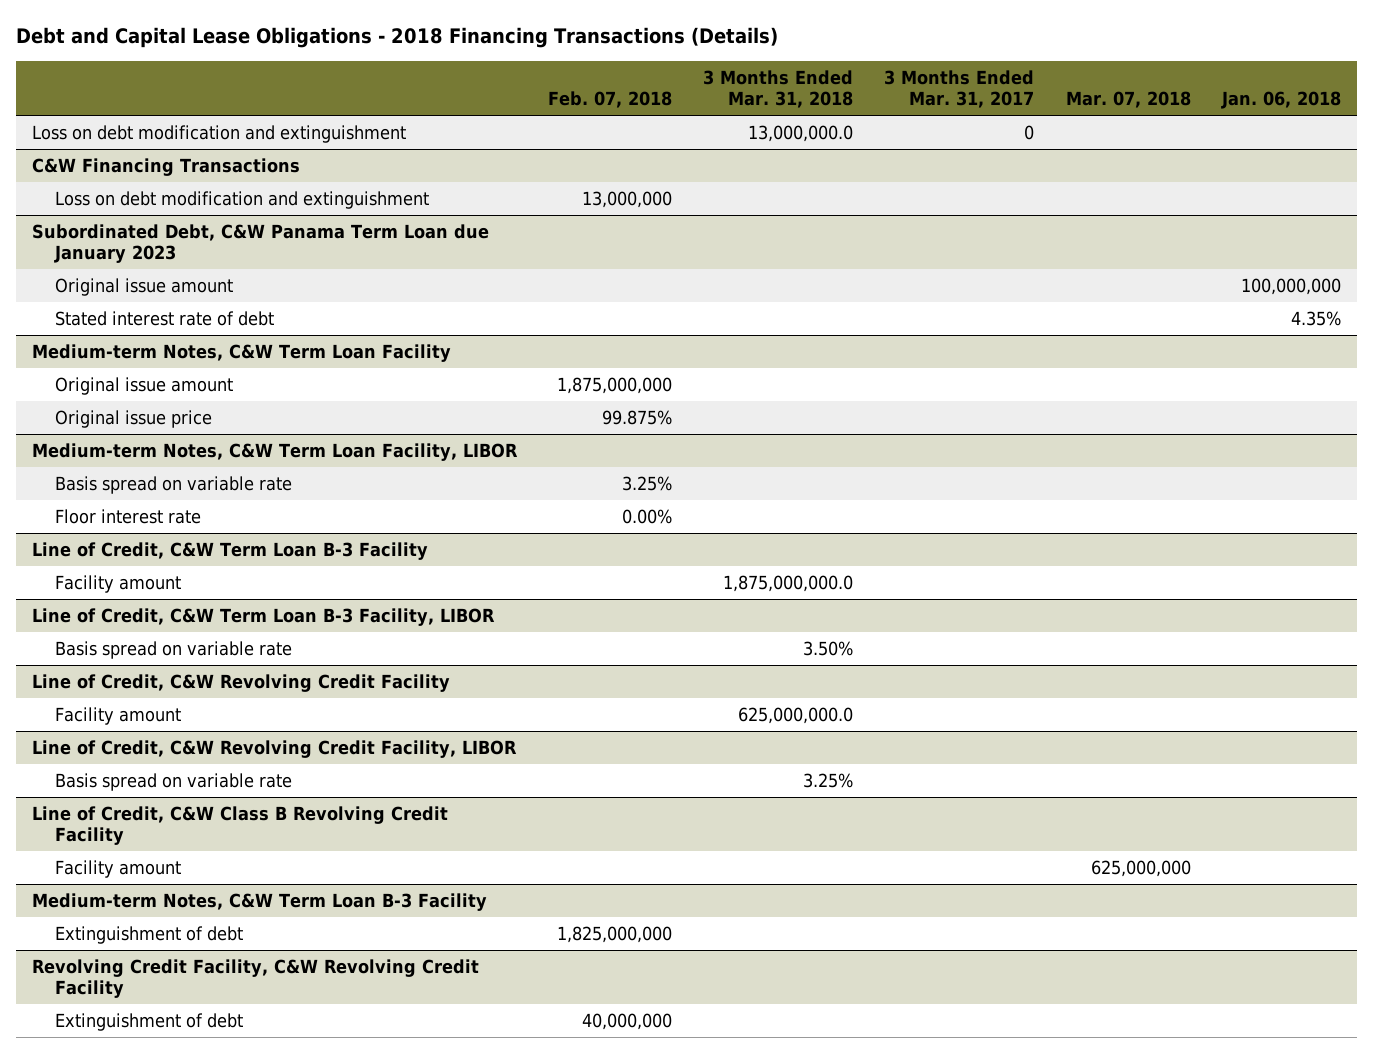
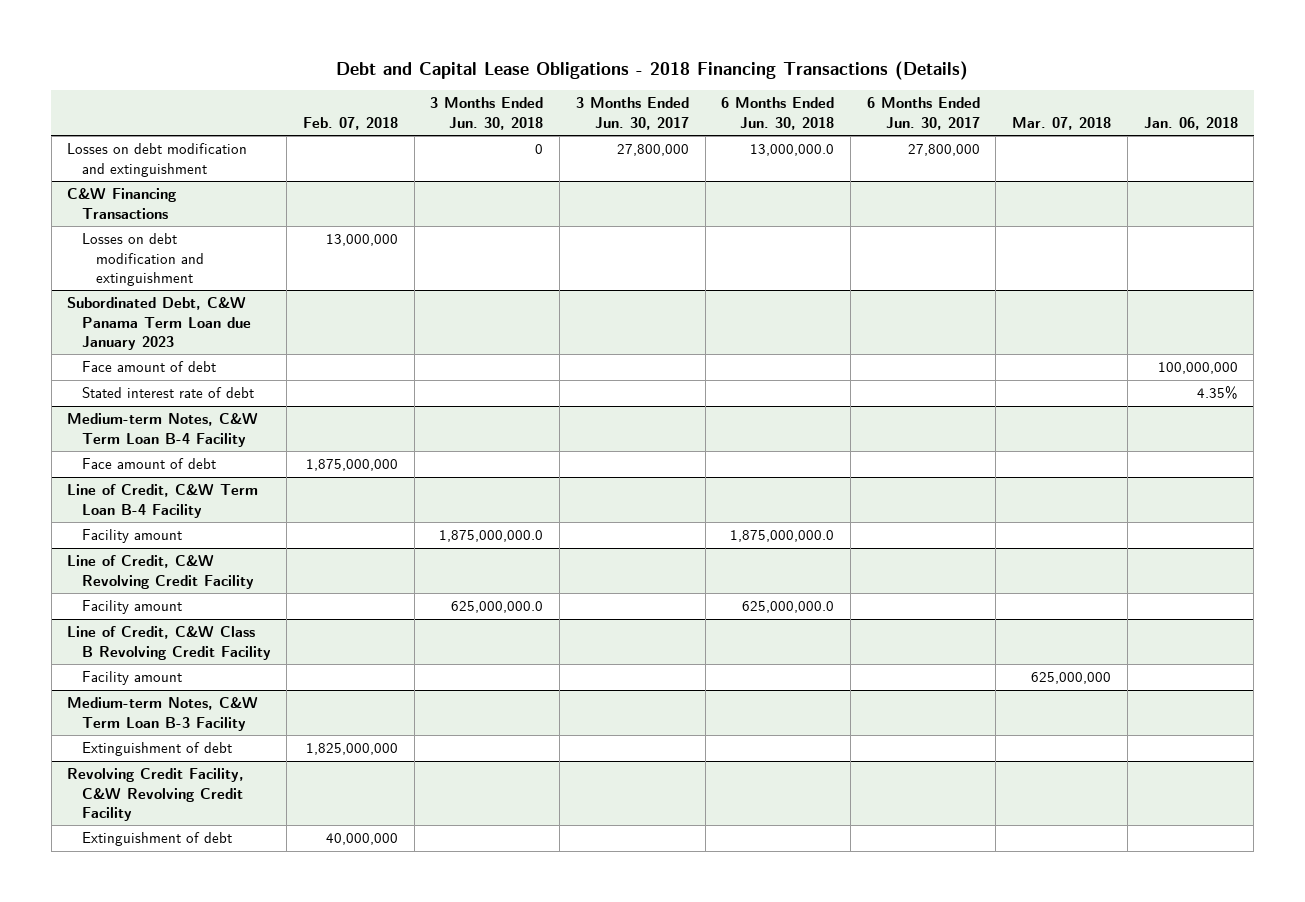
- | Feb. 07, 2018 | 3 Months Ended Mar. 31, 2018 | 3 Months Ended Mar. 31, 2017 | Mar. 07, 2018 | Jan. 06, 2018
+ | Feb. 07, 2018 | 3 Months Ended Jun. 30, 2018 | 3 Months Ended Jun. 30, 2017 | 6 Months Ended Jun. 30, 2018 | 6 Months Ended Jun. 30, 2017 | Mar. 07, 2018 | Jan. 06, 2018
- Loss on debt modification and extinguishment | | 13,000,000.0 | 0 | |
+ Losses on debt modification and extinguishment | | 0 | 27,800,000 | 13,000,000.0 | 27,800,000 | |
@ C&W Financing Transactions
- Loss on debt modification and extinguishment | 13,000,000 | | | |
+ Losses on debt modification and extinguishment | 13,000,000 | | | | | |
@ Subordinated Debt, C&W Panama Term Loan due January 2023
- Original issue amount | | | | | 100,000,000
+ Face amount of debt | | | | | | | 100,000,000
- Medium-term Notes, C&W Term Loan Facility
- Original issue amount | 1,875,000,000 | | | |
- Original issue price | 99.875% | | | |
- Medium-term Notes, C&W Term Loan Facility, LIBOR
- Basis spread on variable rate | 3.25% | | | |
- Floor interest rate | 0.00% | | | |
- Line of Credit, C&W Term Loan B-3 Facility
+ Medium-term Notes, C&W Term Loan B-4 Facility
+ Face amount of debt | 1,875,000,000 | | | | | |
+ Line of Credit, C&W Term Loan B-4 Facility
- Line of Credit, C&W Term Loan B-3 Facility, LIBOR
- Basis spread on variable rate | | 3.50% | | |
- Line of Credit, C&W Revolving Credit Facility, LIBOR
- Basis spread on variable rate | | 3.25% | | |

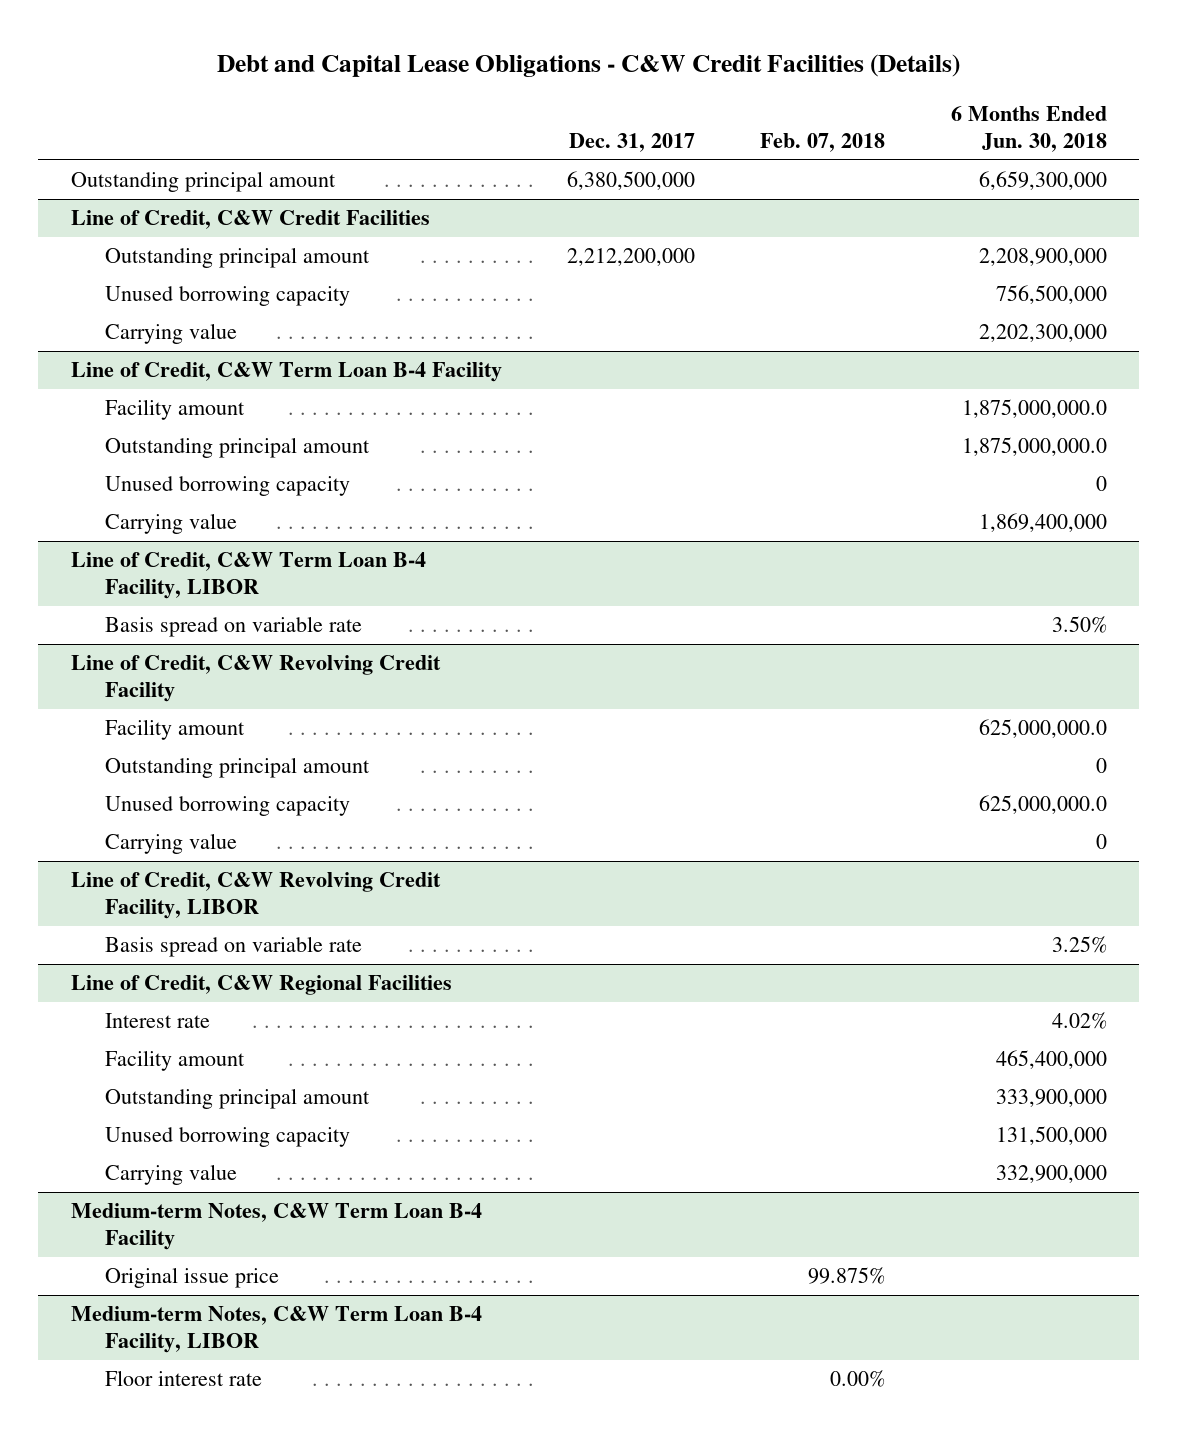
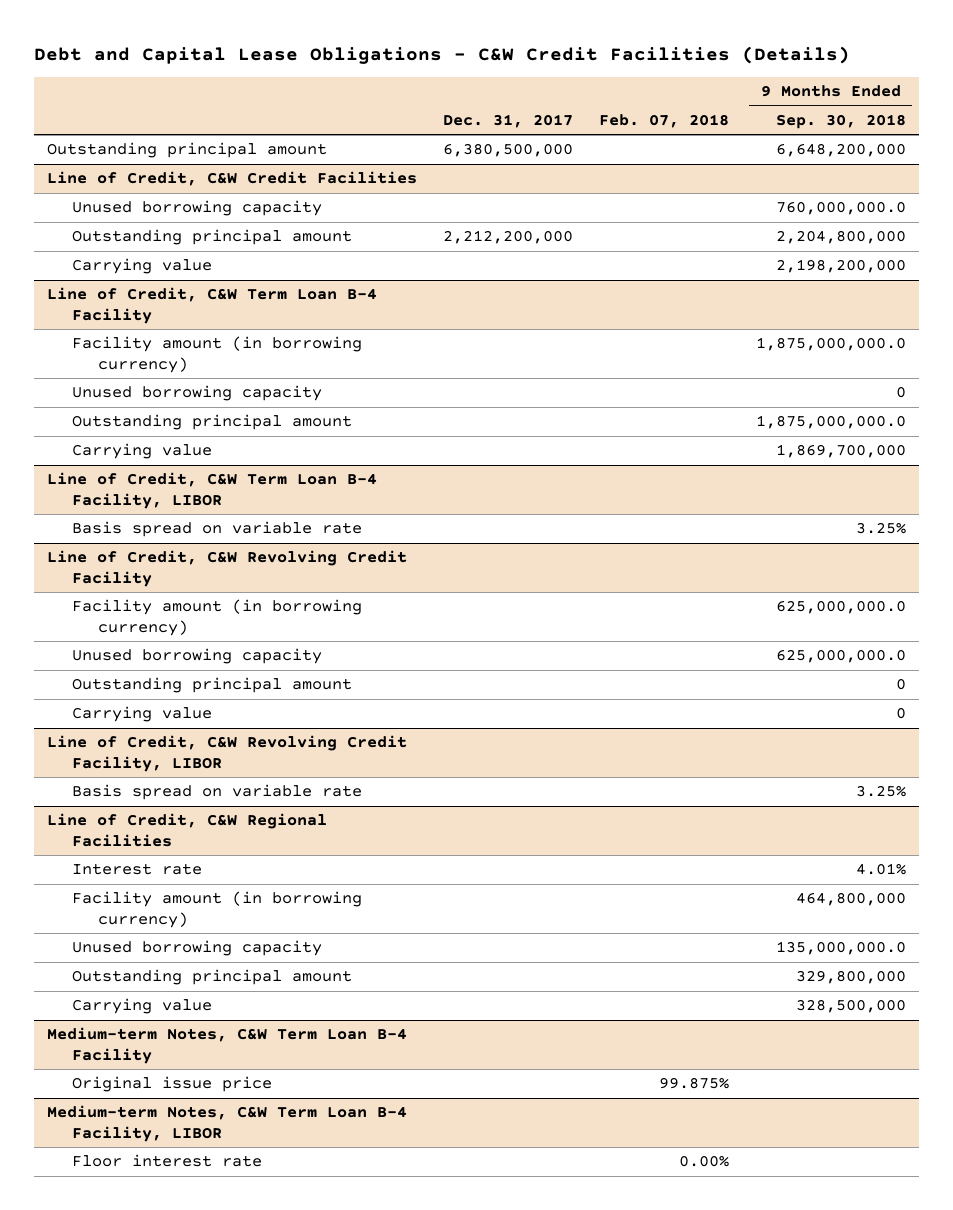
- | Dec. 31, 2017 | Feb. 07, 2018 | 6 Months Ended Jun. 30, 2018
+ | Dec. 31, 2017 | Feb. 07, 2018 | 9 Months Ended Sep. 30, 2018
@ Line of Credit, C&W Credit Facilities
moved down: Outstanding principal amount | 2,212,200,000 | | 2,204,800,000
@ Line of Credit, C&W Term Loan B-4 Facility
- Facility amount | | | 1,875,000,000.0
+ Facility amount (in borrowing currency) | | | 1,875,000,000.0
moved down: Outstanding principal amount | | | 1,875,000,000.0
@ Line of Credit, C&W Revolving Credit Facility
- Facility amount | | | 625,000,000.0
+ Facility amount (in borrowing currency) | | | 625,000,000.0
moved down: Outstanding principal amount | | | 0
@ Line of Credit, C&W Regional Facilities
- Facility amount | | | 465,400,000
+ Facility amount (in borrowing currency) | | | 464,800,000
moved down: Outstanding principal amount | | | 329,800,000

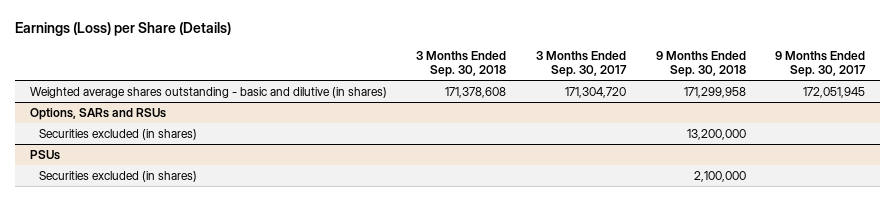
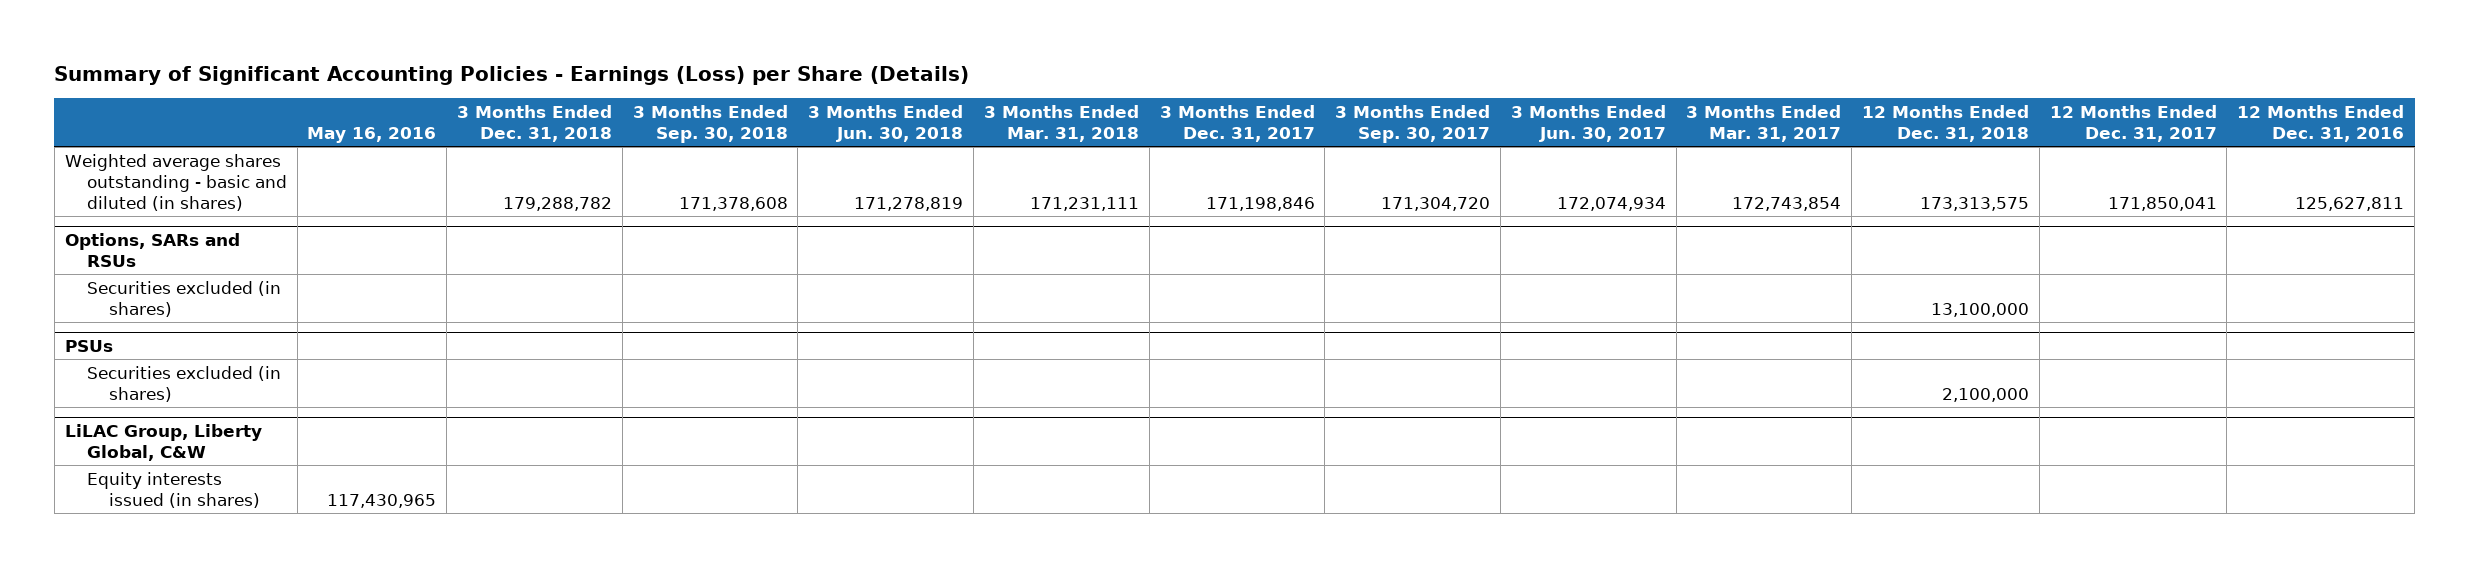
- Earnings (Loss) per Share (Details)
+ Summary of Significant Accounting Policies - Earnings (Loss) per Share (Details)
- | 3 Months Ended Sep. 30, 2018 | 3 Months Ended Sep. 30, 2017 | 9 Months Ended Sep. 30, 2018 | 9 Months Ended Sep. 30, 2017
+ | May 16, 2016 | 3 Months Ended Dec. 31, 2018 | 3 Months Ended Sep. 30, 2018 | 3 Months Ended Jun. 30, 2018 | 3 Months Ended Mar. 31, 2018 | 3 Months Ended Dec. 31, 2017 | 3 Months Ended Sep. 30, 2017 | 3 Months Ended Jun. 30, 2017 | 3 Months Ended Mar. 31, 2017 | 12 Months Ended Dec. 31, 2018 | 12 Months Ended Dec. 31, 2017 | 12 Months Ended Dec. 31, 2016
- Weighted average shares outstanding - basic and dilutive (in shares) | 171,378,608 | 171,304,720 | 171,299,958 | 172,051,945
+ Weighted average shares outstanding - basic and diluted (in shares) | | 179,288,782 | 171,378,608 | 171,278,819 | 171,231,111 | 171,198,846 | 171,304,720 | 172,074,934 | 172,743,854 | 173,313,575 | 171,850,041 | 125,627,811
+ LiLAC Group, Liberty Global, C&W
+ Equity interests issued (in shares) | 117,430,965 | | | | | | | | | | |

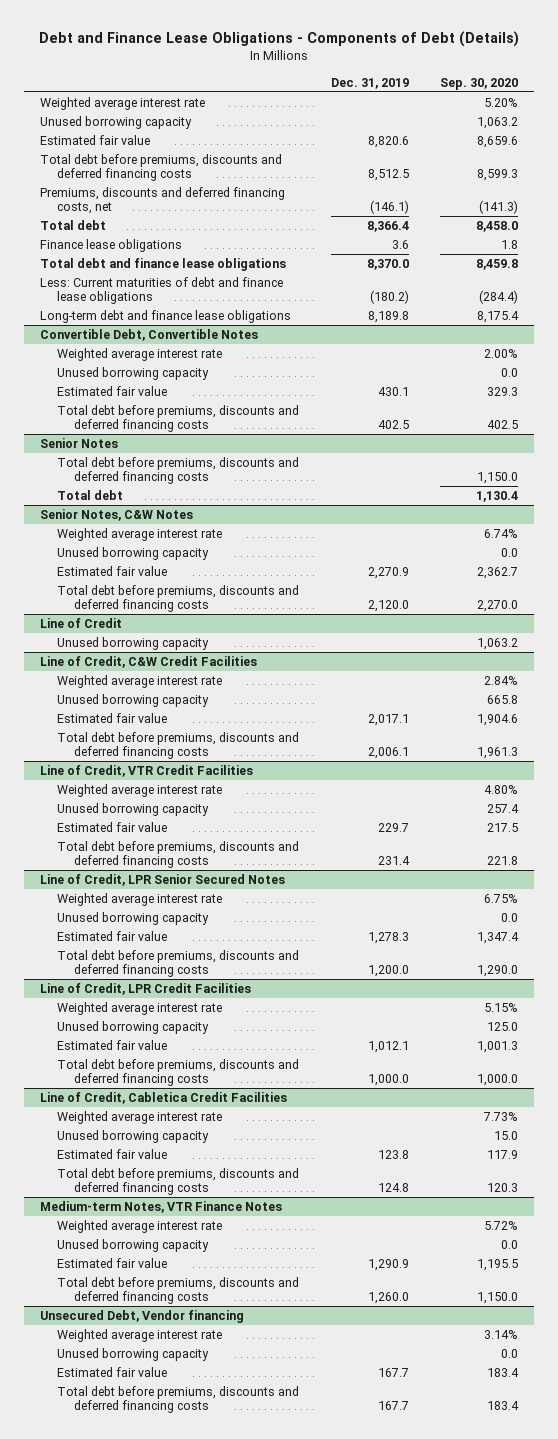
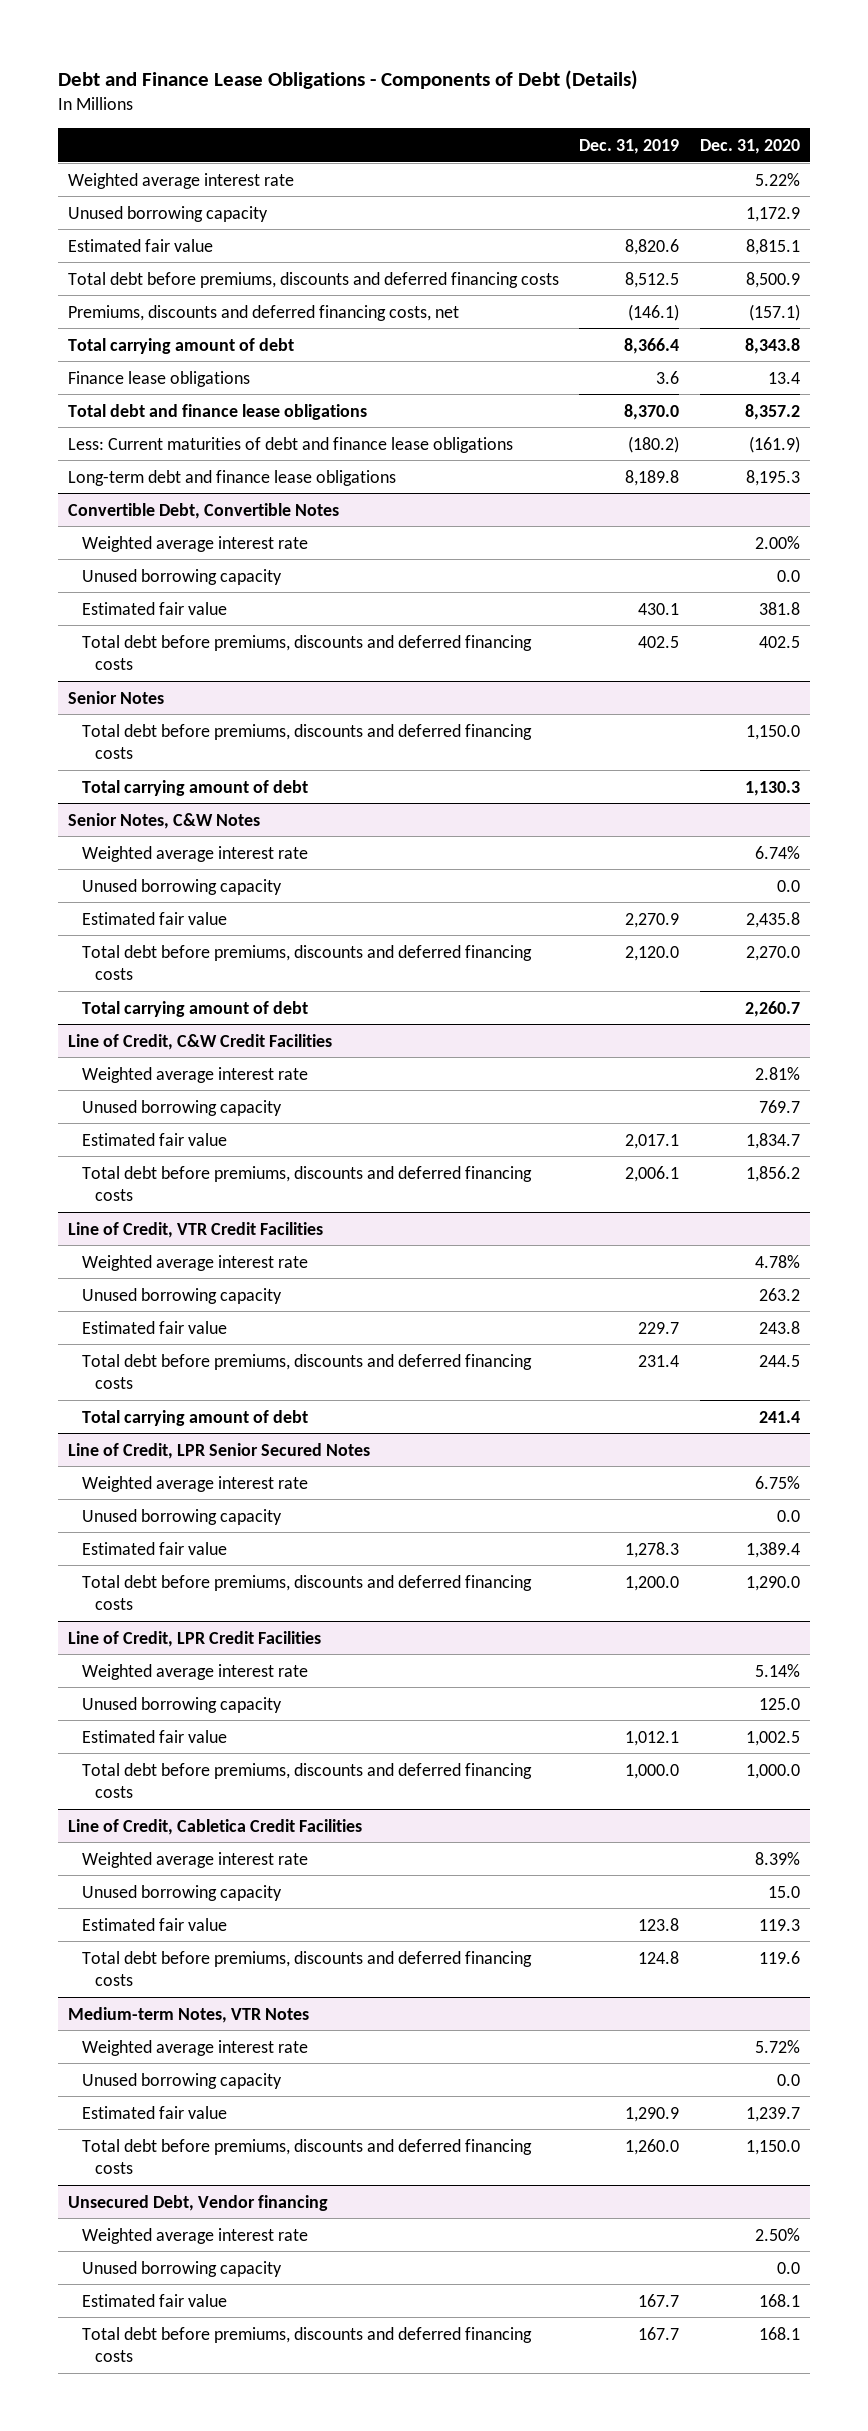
- | Dec. 31, 2019 | Sep. 30, 2020
+ | Dec. 31, 2019 | Dec. 31, 2020
- Total debt | 8,366.4 | 8,458.0
+ Total carrying amount of debt | 8,366.4 | 8,343.8
@ Senior Notes
- Total debt | | 1,130.4
+ Total carrying amount of debt | | 1,130.3
- Line of Credit
- Unused borrowing capacity | | 1,063.2
@ Senior Notes, C&W Notes
+ Total carrying amount of debt | | 2,260.7
@ Line of Credit, VTR Credit Facilities
+ Total carrying amount of debt | | 241.4
- Medium-term Notes, VTR Finance Notes
+ Medium-term Notes, VTR Notes

